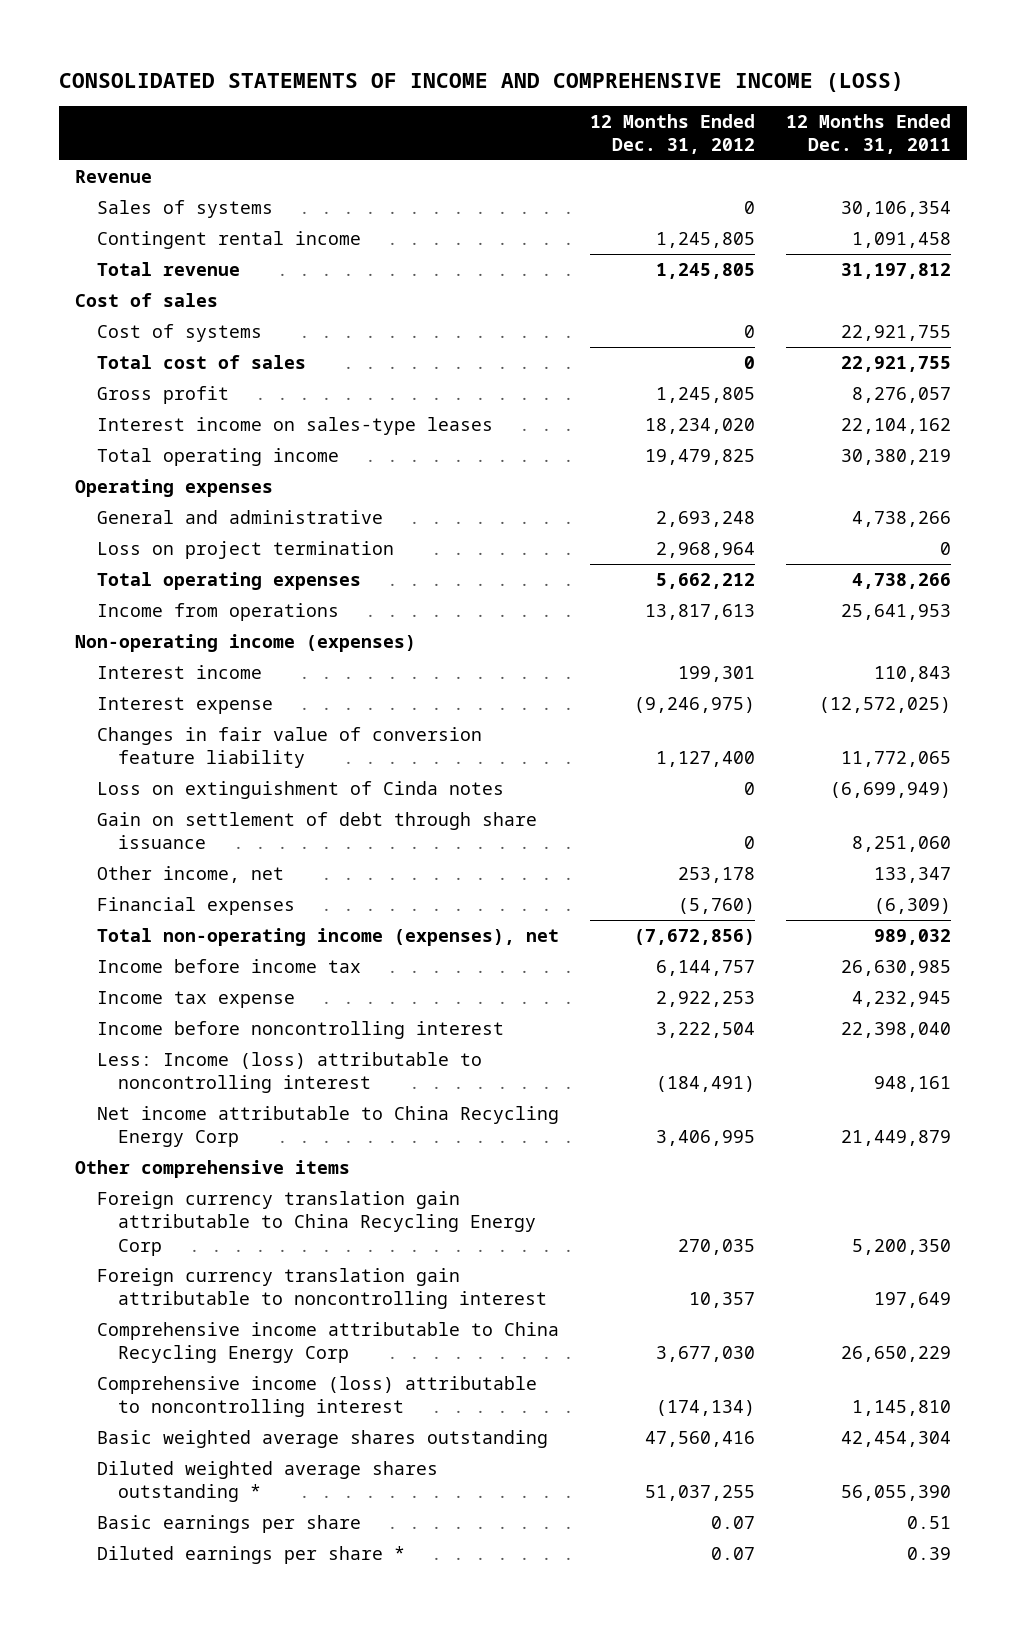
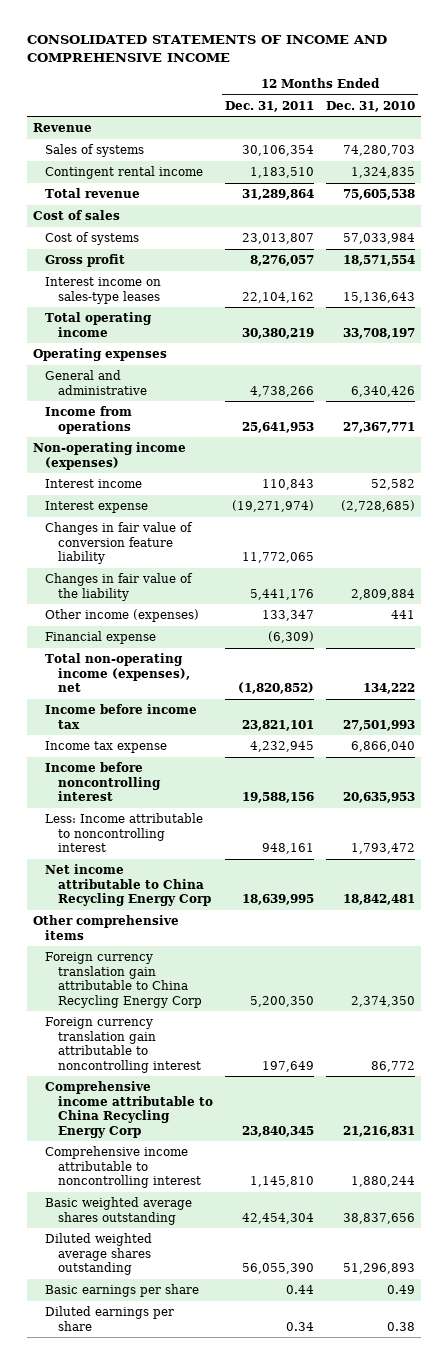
- CONSOLIDATED STATEMENTS OF INCOME AND COMPREHENSIVE INCOME (LOSS)
+ CONSOLIDATED STATEMENTS OF INCOME AND COMPREHENSIVE INCOME
- | 12 Months Ended Dec. 31, 2012 | 12 Months Ended Dec. 31, 2011
+ | 12 Months Ended Dec. 31, 2011 | 12 Months Ended Dec. 31, 2010
- Contingent rental income | 1,245,805 | 1,091,458
- Total revenue | 1,245,805 | 31,197,812
+ Contingent rental income | 1,183,510 | 1,324,835
+ Total revenue | 31,289,864 | 75,605,538
- Cost of systems | 0 | 22,921,755
- Total cost of sales | 0 | 22,921,755
+ Cost of systems | 23,013,807 | 57,033,984
- Loss on project termination | 2,968,964 | 0
- Total operating expenses | 5,662,212 | 4,738,266
- Interest expense | (9,246,975) | (12,572,025)
+ Interest expense | (19,271,974) | (2,728,685)
- Loss on extinguishment of Cinda notes | 0 | (6,699,949)
- Gain on settlement of debt through share issuance | 0 | 8,251,060
- Other income, net | 253,178 | 133,347
- Financial expenses | (5,760) | (6,309)
- Total non-operating income (expenses), net | (7,672,856) | 989,032
- Income before income tax | 6,144,757 | 26,630,985
+ Changes in fair value of the liability | 5,441,176 | 2,809,884
+ Other income (expenses) | 133,347 | 441
+ Financial expense | (6,309) |
+ Total non-operating income (expenses), net | (1,820,852) | 134,222
+ Income before income tax | 23,821,101 | 27,501,993
- Income before noncontrolling interest | 3,222,504 | 22,398,040
- Less: Income (loss) attributable to noncontrolling interest | (184,491) | 948,161
- Net income attributable to China Recycling Energy Corp | 3,406,995 | 21,449,879
+ Income before noncontrolling interest | 19,588,156 | 20,635,953
+ Less: Income attributable to noncontrolling interest | 948,161 | 1,793,472
+ Net income attributable to China Recycling Energy Corp | 18,639,995 | 18,842,481
- Comprehensive income attributable to China Recycling Energy Corp | 3,677,030 | 26,650,229
- Comprehensive income (loss) attributable to noncontrolling interest | (174,134) | 1,145,810
+ Comprehensive income attributable to China Recycling Energy Corp | 23,840,345 | 21,216,831
+ Comprehensive income attributable to noncontrolling interest | 1,145,810 | 1,880,244
- Diluted weighted average shares outstanding * | 51,037,255 | 56,055,390
- Basic earnings per share | 0.07 | 0.51
- Diluted earnings per share * | 0.07 | 0.39
+ Diluted weighted average shares outstanding | 56,055,390 | 51,296,893
+ Basic earnings per share | 0.44 | 0.49
+ Diluted earnings per share | 0.34 | 0.38

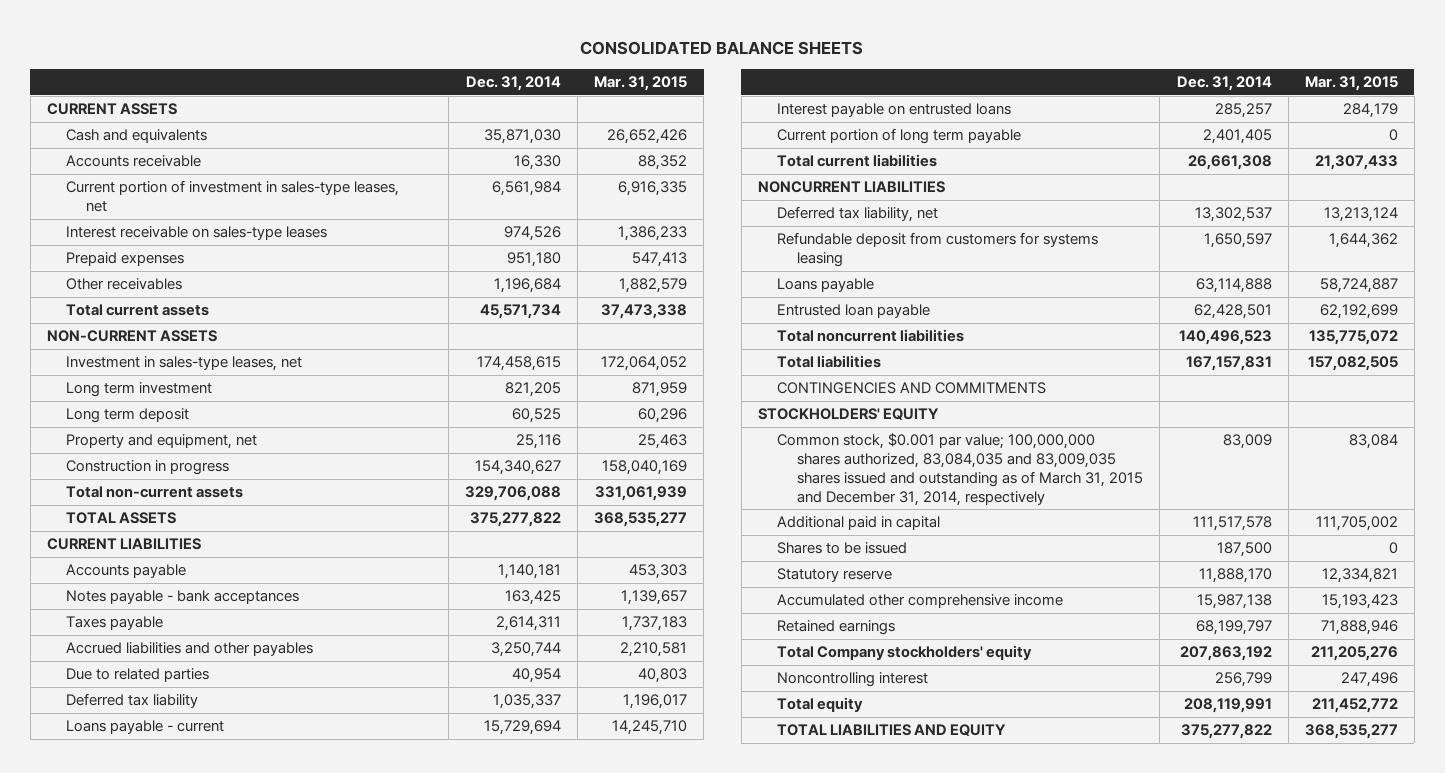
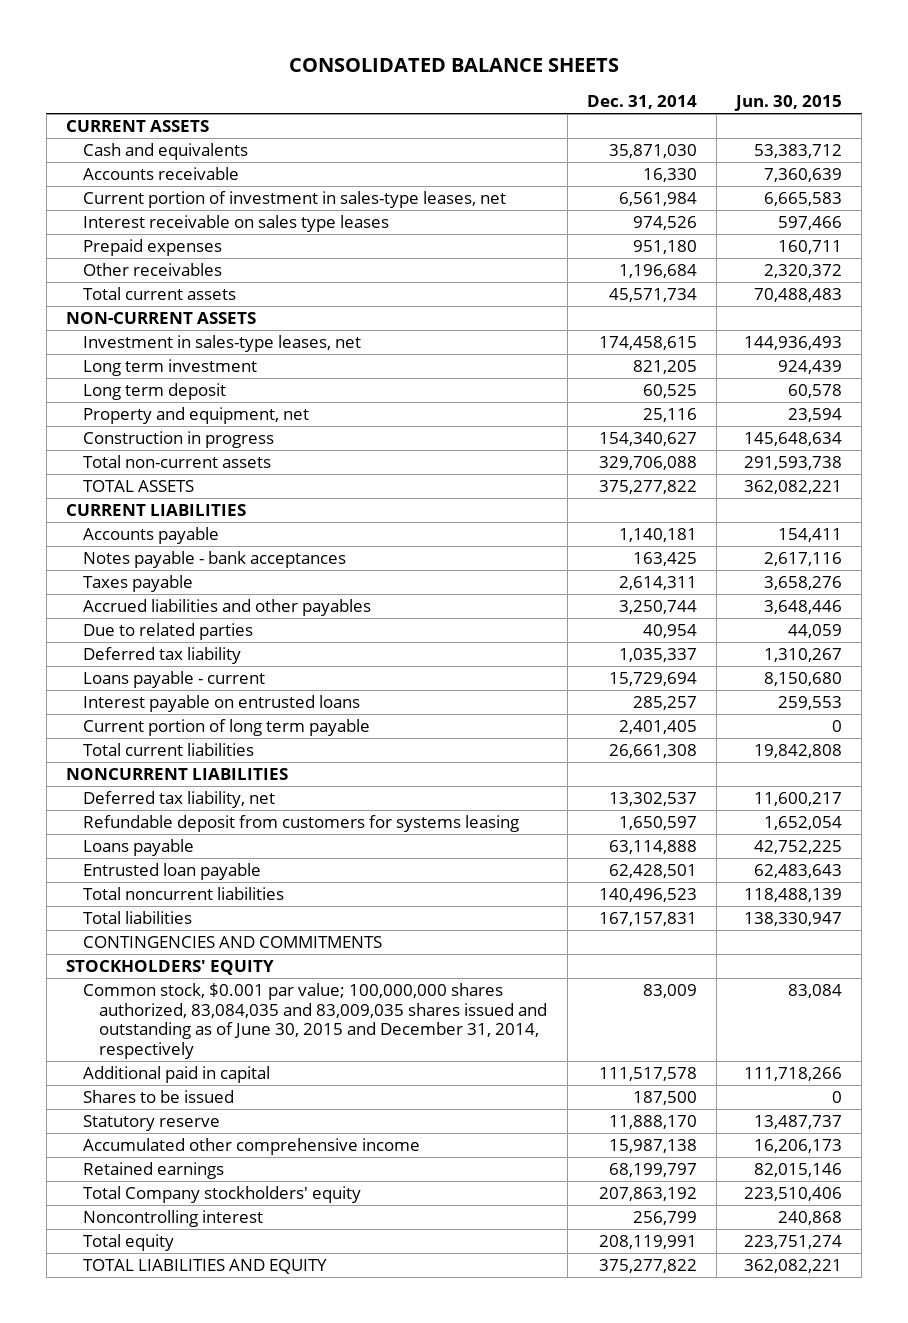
- | Dec. 31, 2014 | Mar. 31, 2015
+ | Dec. 31, 2014 | Jun. 30, 2015
- Interest receivable on sales-type leases | 974,526 | 1,386,233
+ Interest receivable on sales type leases | 974,526 | 597,466
- Common stock, $0.001 par value; 100,000,000 shares authorized, 83,084,035 and 83,009,035 shares issued and outstanding as of March 31, 2015 and December 31, 2014, respectively | 83,009 | 83,084
+ Common stock, $0.001 par value; 100,000,000 shares authorized, 83,084,035 and 83,009,035 shares issued and outstanding as of June 30, 2015 and December 31, 2014, respectively | 83,009 | 83,084

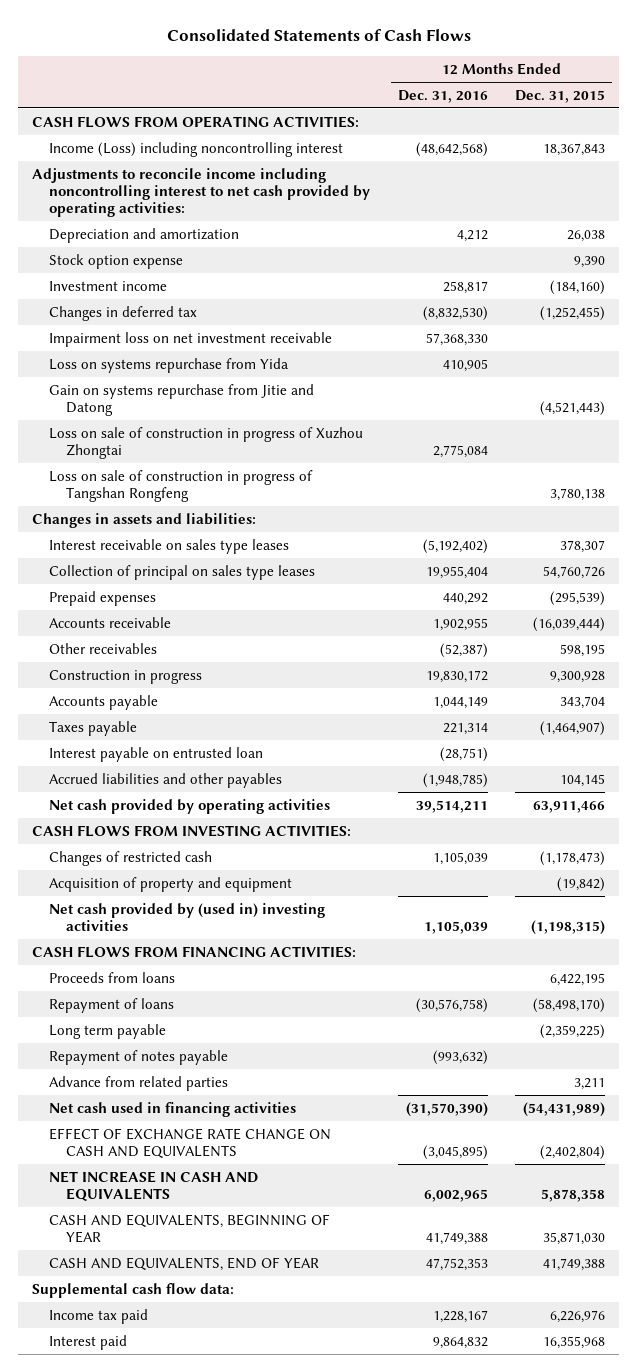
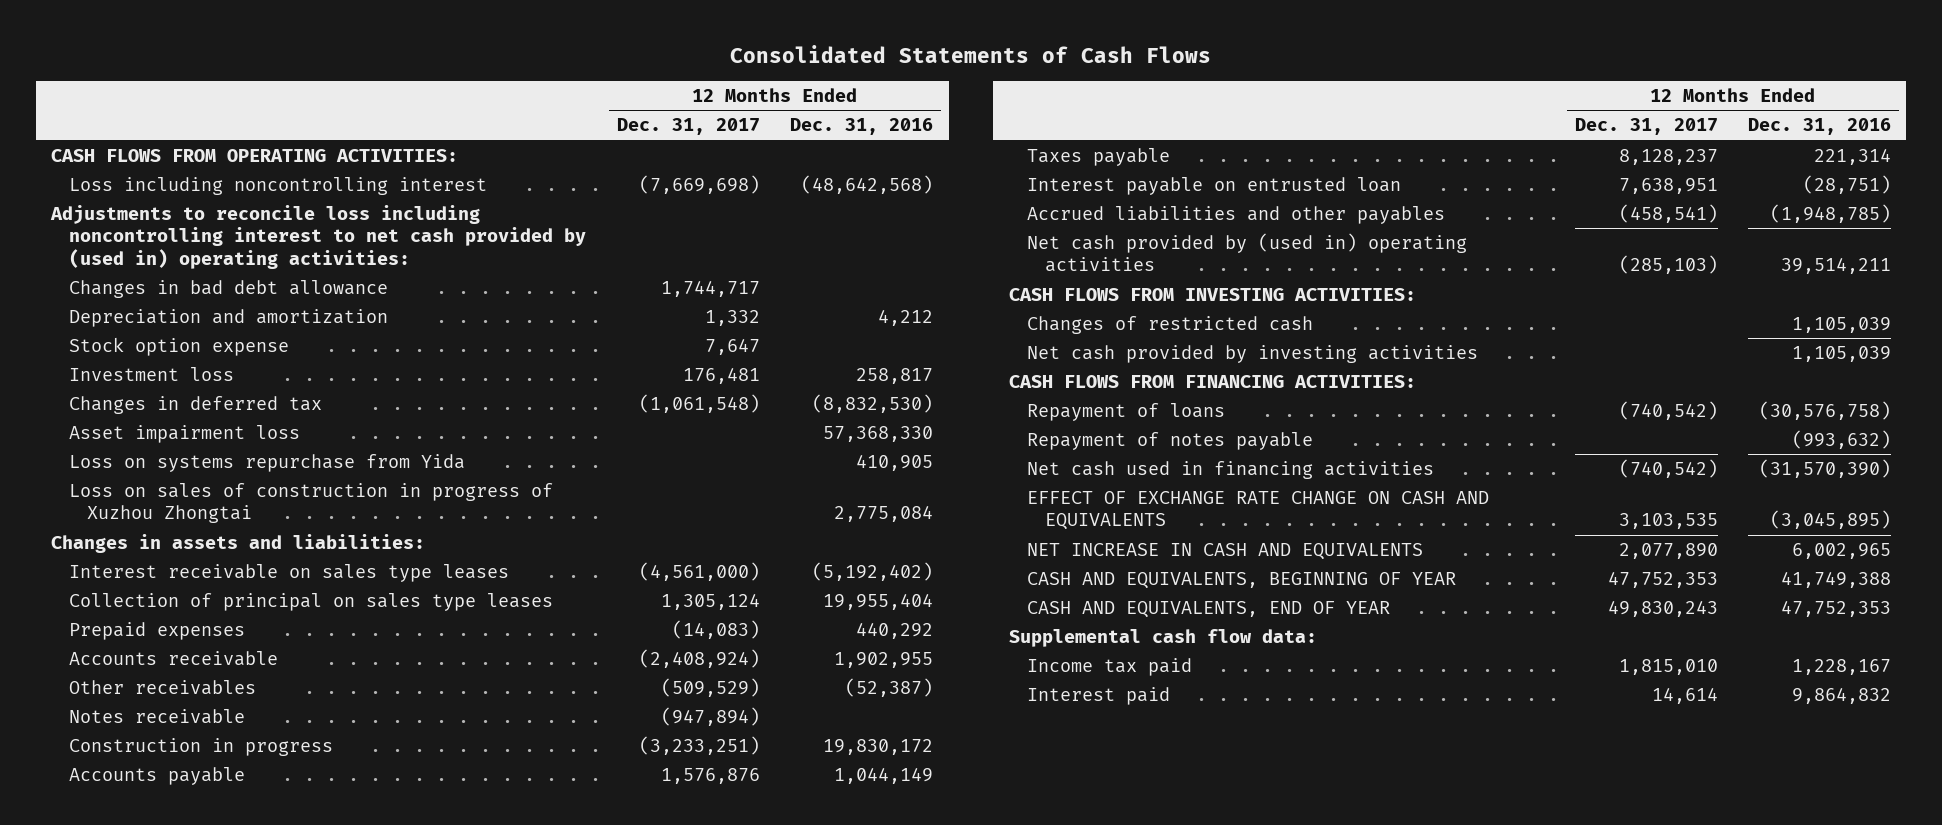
- | 12 Months Ended Dec. 31, 2016 | 12 Months Ended Dec. 31, 2015
+ | 12 Months Ended Dec. 31, 2017 | 12 Months Ended Dec. 31, 2016
- Income (Loss) including noncontrolling interest | (48,642,568) | 18,367,843
- Adjustments to reconcile income including noncontrolling interest to net cash provided by operating activities:
+ Loss including noncontrolling interest | (7,669,698) | (48,642,568)
+ Adjustments to reconcile loss including noncontrolling interest to net cash provided by (used in) operating activities:
+ Changes in bad debt allowance | 1,744,717 |
- Investment income | 258,817 | (184,160)
+ Investment loss | 176,481 | 258,817
- Impairment loss on net investment receivable | 57,368,330 |
+ Asset impairment loss | | 57,368,330
- Gain on systems repurchase from Jitie and Datong | | (4,521,443)
- Loss on sale of construction in progress of Xuzhou Zhongtai | 2,775,084 |
- Loss on sale of construction in progress of Tangshan Rongfeng | | 3,780,138
+ Loss on sales of construction in progress of Xuzhou Zhongtai | | 2,775,084
+ Notes receivable | (947,894) |
- Net cash provided by operating activities | 39,514,211 | 63,911,466
+ Net cash provided by (used in) operating activities | (285,103) | 39,514,211
- Acquisition of property and equipment | | (19,842)
- Net cash provided by (used in) investing activities | 1,105,039 | (1,198,315)
+ Net cash provided by investing activities | | 1,105,039
- Proceeds from loans | | 6,422,195
- Long term payable | | (2,359,225)
- Advance from related parties | | 3,211

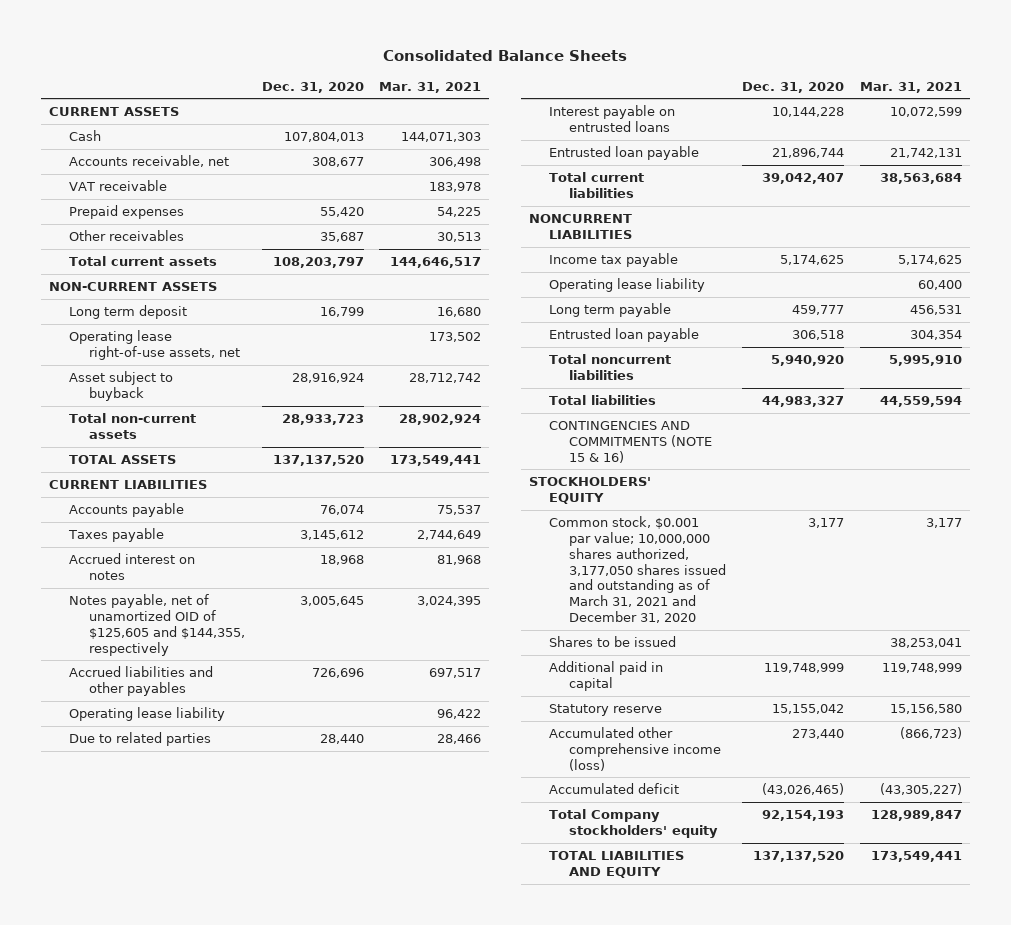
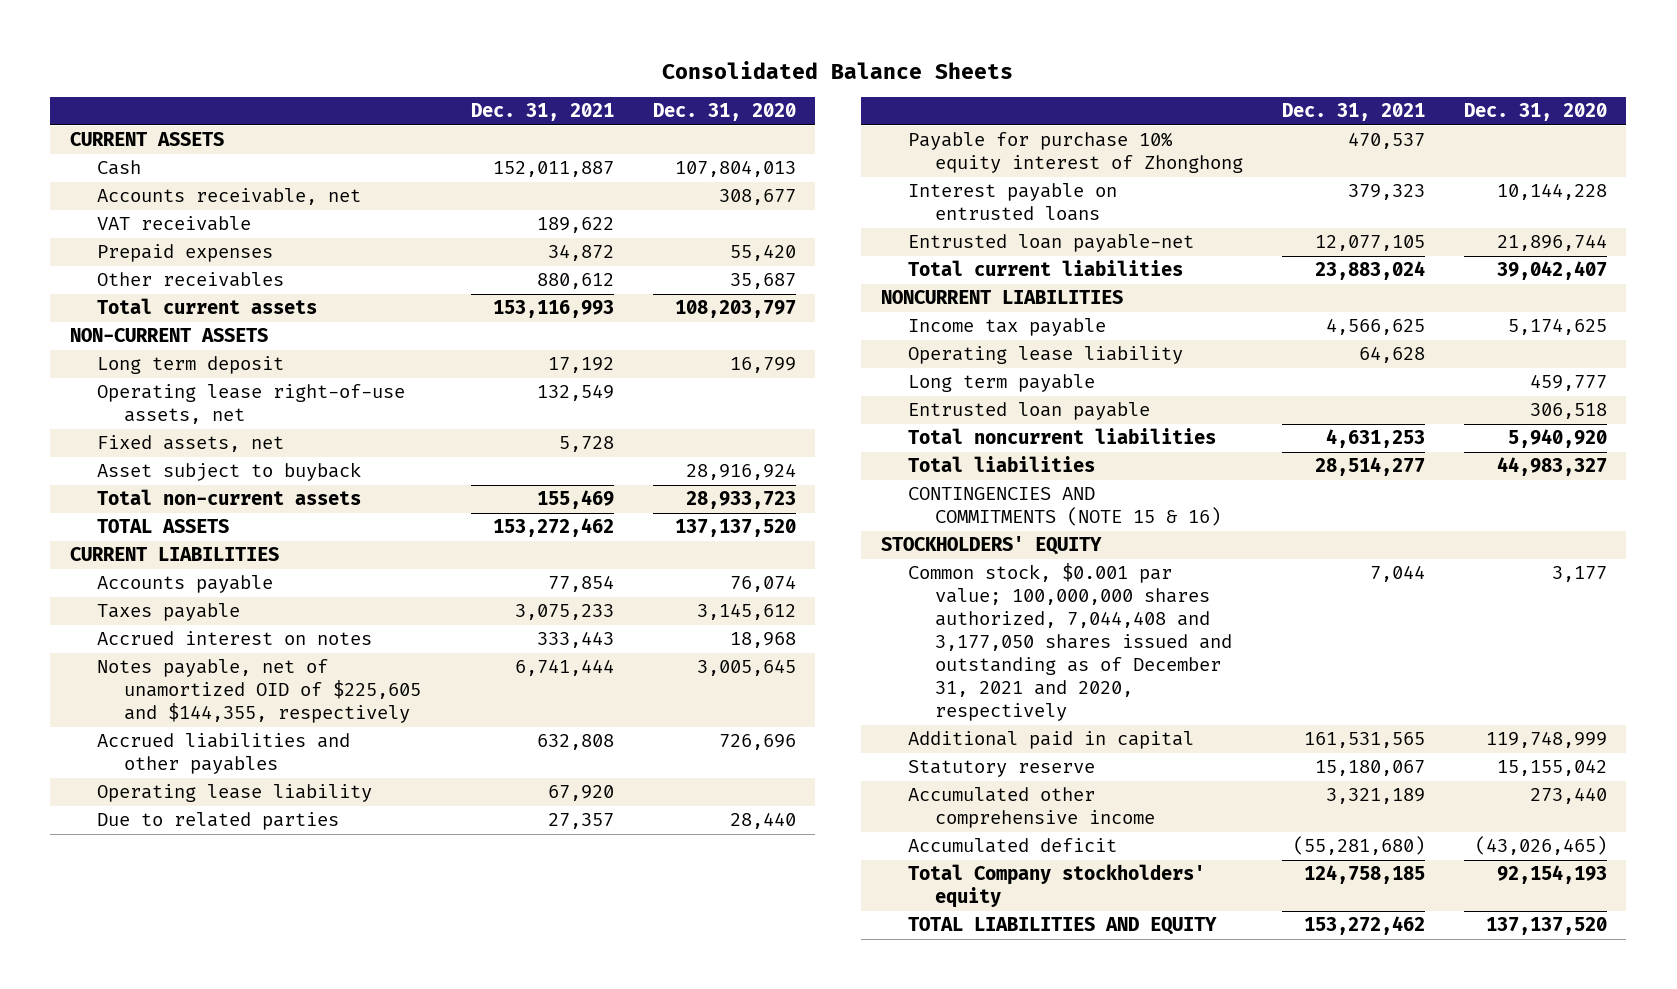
- | Dec. 31, 2020 | Mar. 31, 2021
+ | Dec. 31, 2021 | Dec. 31, 2020
+ Fixed assets, net | 5,728 |
- Notes payable, net of unamortized OID of $125,605 and $144,355, respectively | 3,005,645 | 3,024,395
+ Notes payable, net of unamortized OID of $225,605 and $144,355, respectively | 6,741,444 | 3,005,645
+ Payable for purchase 10% equity interest of Zhonghong | 470,537 |
- Entrusted loan payable | 21,896,744 | 21,742,131
+ Entrusted loan payable-net | 12,077,105 | 21,896,744
- Common stock, $0.001 par value; 10,000,000 shares authorized, 3,177,050 shares issued and outstanding as of March 31, 2021 and December 31, 2020 | 3,177 | 3,177
- Shares to be issued | | 38,253,041
+ Common stock, $0.001 par value; 100,000,000 shares authorized, 7,044,408 and 3,177,050 shares issued and outstanding as of December 31, 2021 and 2020, respectively | 7,044 | 3,177
- Accumulated other comprehensive income (loss) | 273,440 | (866,723)
+ Accumulated other comprehensive income | 3,321,189 | 273,440

